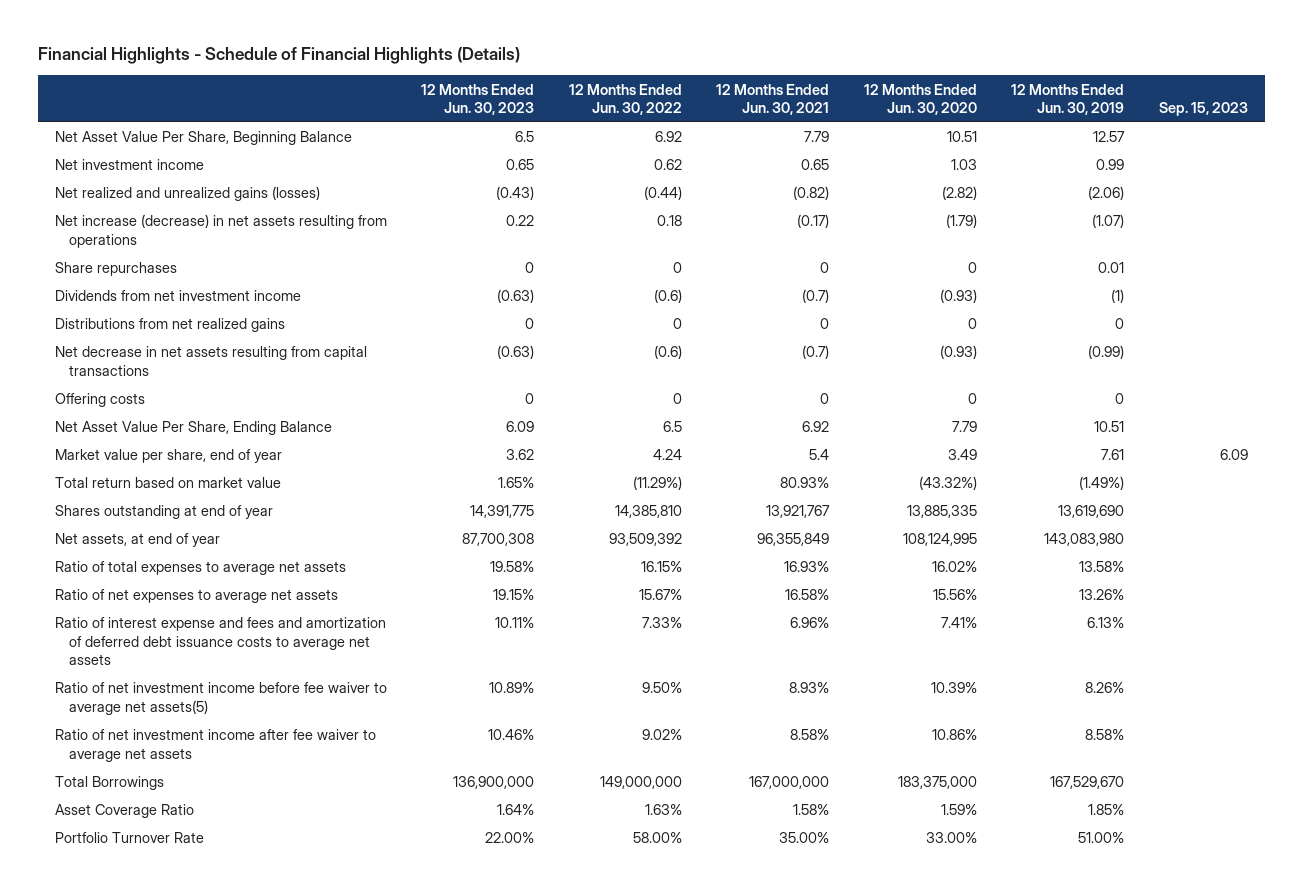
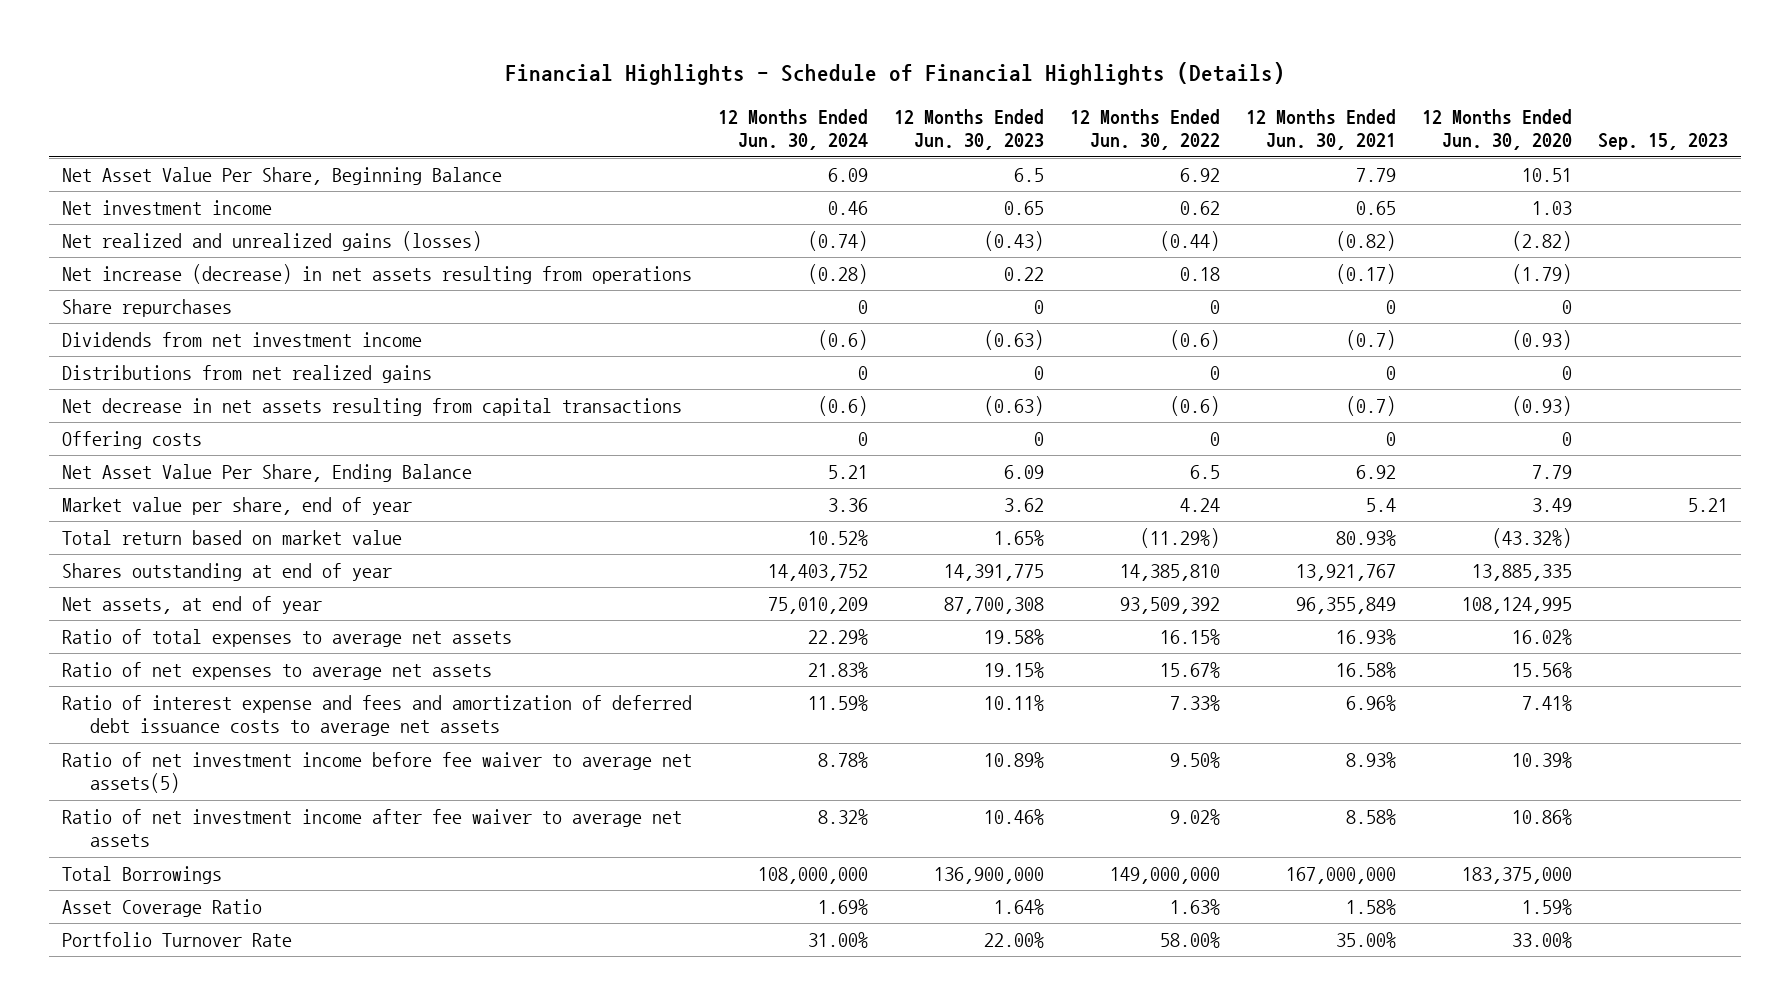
- | 12 Months Ended Jun. 30, 2023 | 12 Months Ended Jun. 30, 2022 | 12 Months Ended Jun. 30, 2021 | 12 Months Ended Jun. 30, 2020 | 12 Months Ended Jun. 30, 2019 | Sep. 15, 2023
+ | 12 Months Ended Jun. 30, 2024 | 12 Months Ended Jun. 30, 2023 | 12 Months Ended Jun. 30, 2022 | 12 Months Ended Jun. 30, 2021 | 12 Months Ended Jun. 30, 2020 | Sep. 15, 2023
- Market value per share, end of year | 3.62 | 4.24 | 5.4 | 3.49 | 7.61 | 6.09
+ Market value per share, end of year | 3.36 | 3.62 | 4.24 | 5.4 | 3.49 | 5.21

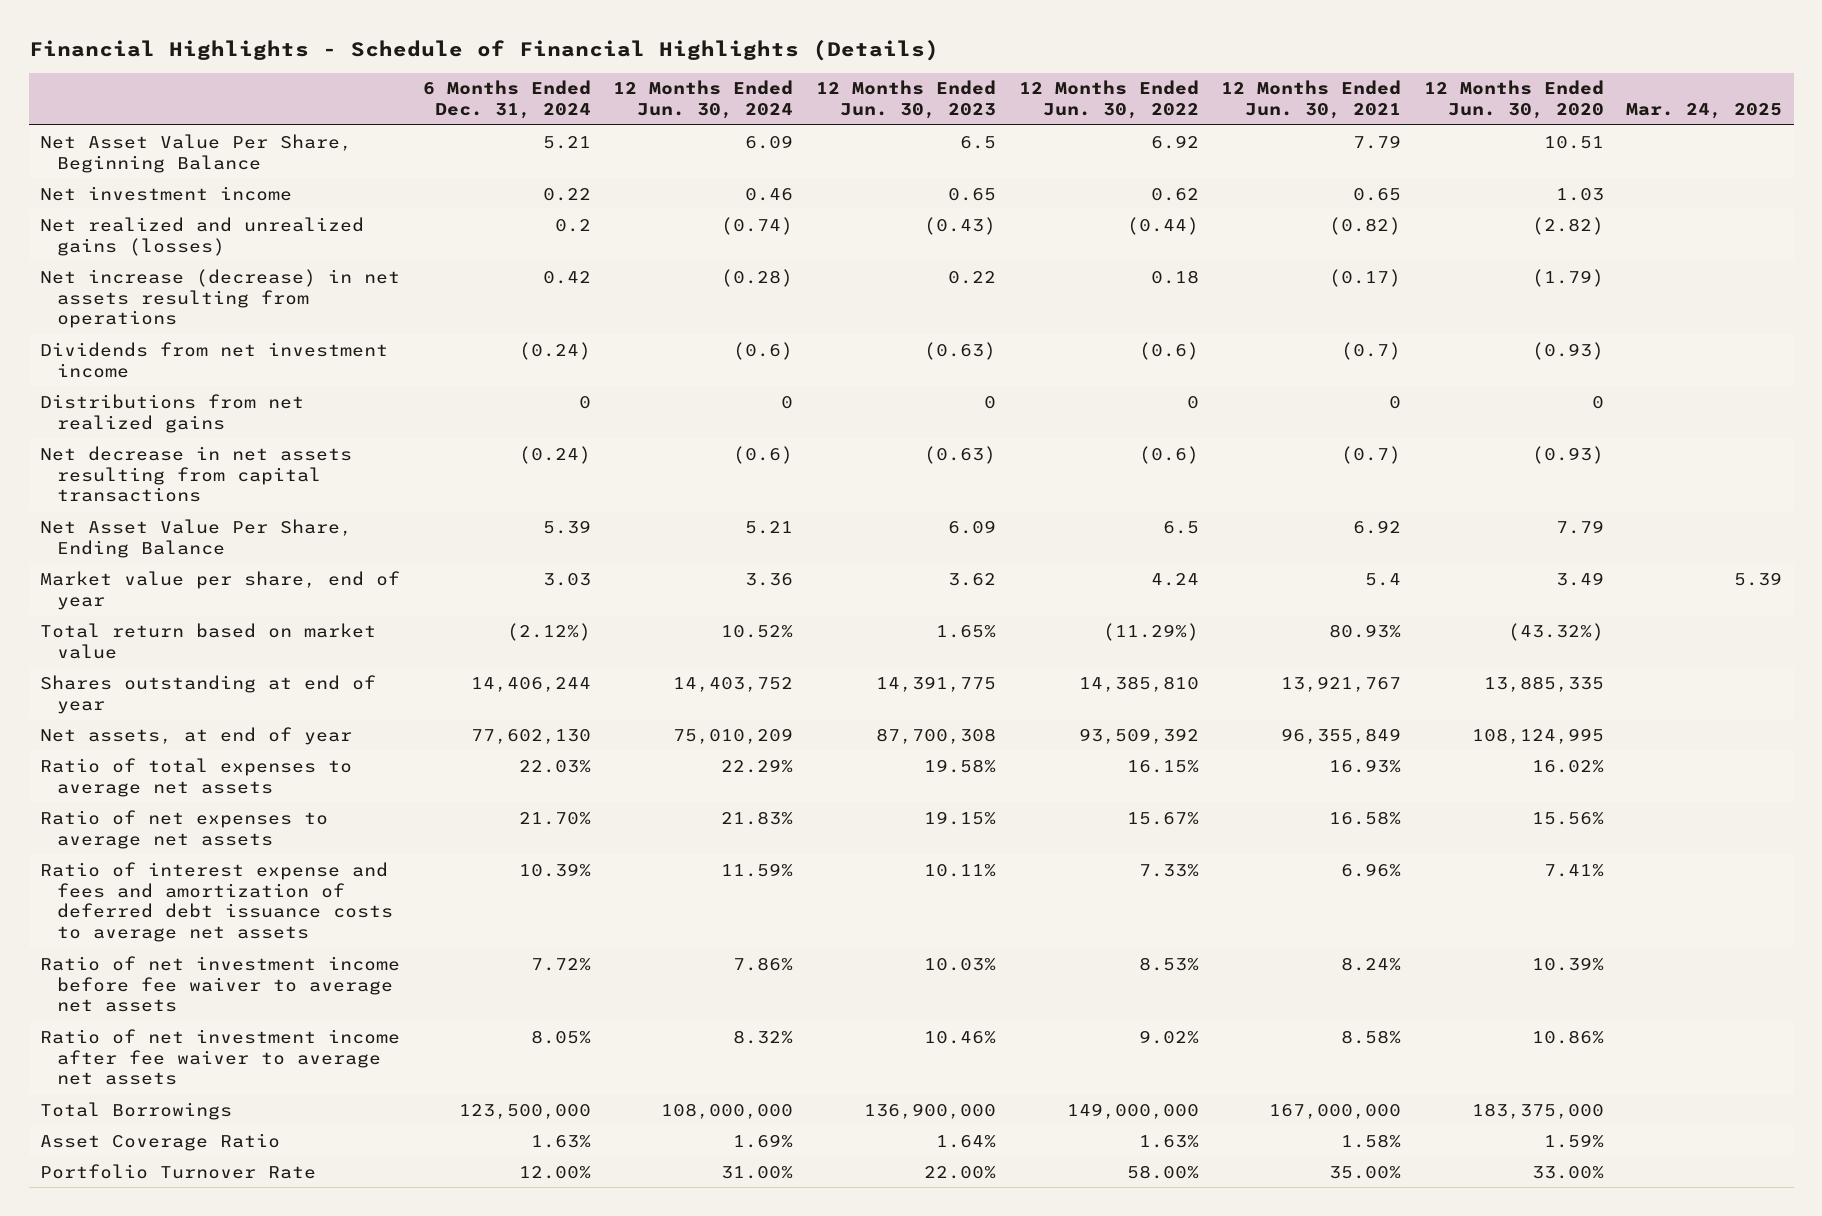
- | 12 Months Ended Jun. 30, 2024 | 12 Months Ended Jun. 30, 2023 | 12 Months Ended Jun. 30, 2022 | 12 Months Ended Jun. 30, 2021 | 12 Months Ended Jun. 30, 2020 | Sep. 15, 2023
+ | 6 Months Ended Dec. 31, 2024 | 12 Months Ended Jun. 30, 2024 | 12 Months Ended Jun. 30, 2023 | 12 Months Ended Jun. 30, 2022 | 12 Months Ended Jun. 30, 2021 | 12 Months Ended Jun. 30, 2020 | Mar. 24, 2025
- Share repurchases | 0 | 0 | 0 | 0 | 0 |
- Offering costs | 0 | 0 | 0 | 0 | 0 |
- Ratio of net investment income before fee waiver to average net assets(5) | 8.78% | 10.89% | 9.50% | 8.93% | 10.39% |
+ Ratio of net investment income before fee waiver to average net assets | 7.72% | 7.86% | 10.03% | 8.53% | 8.24% | 10.39% |

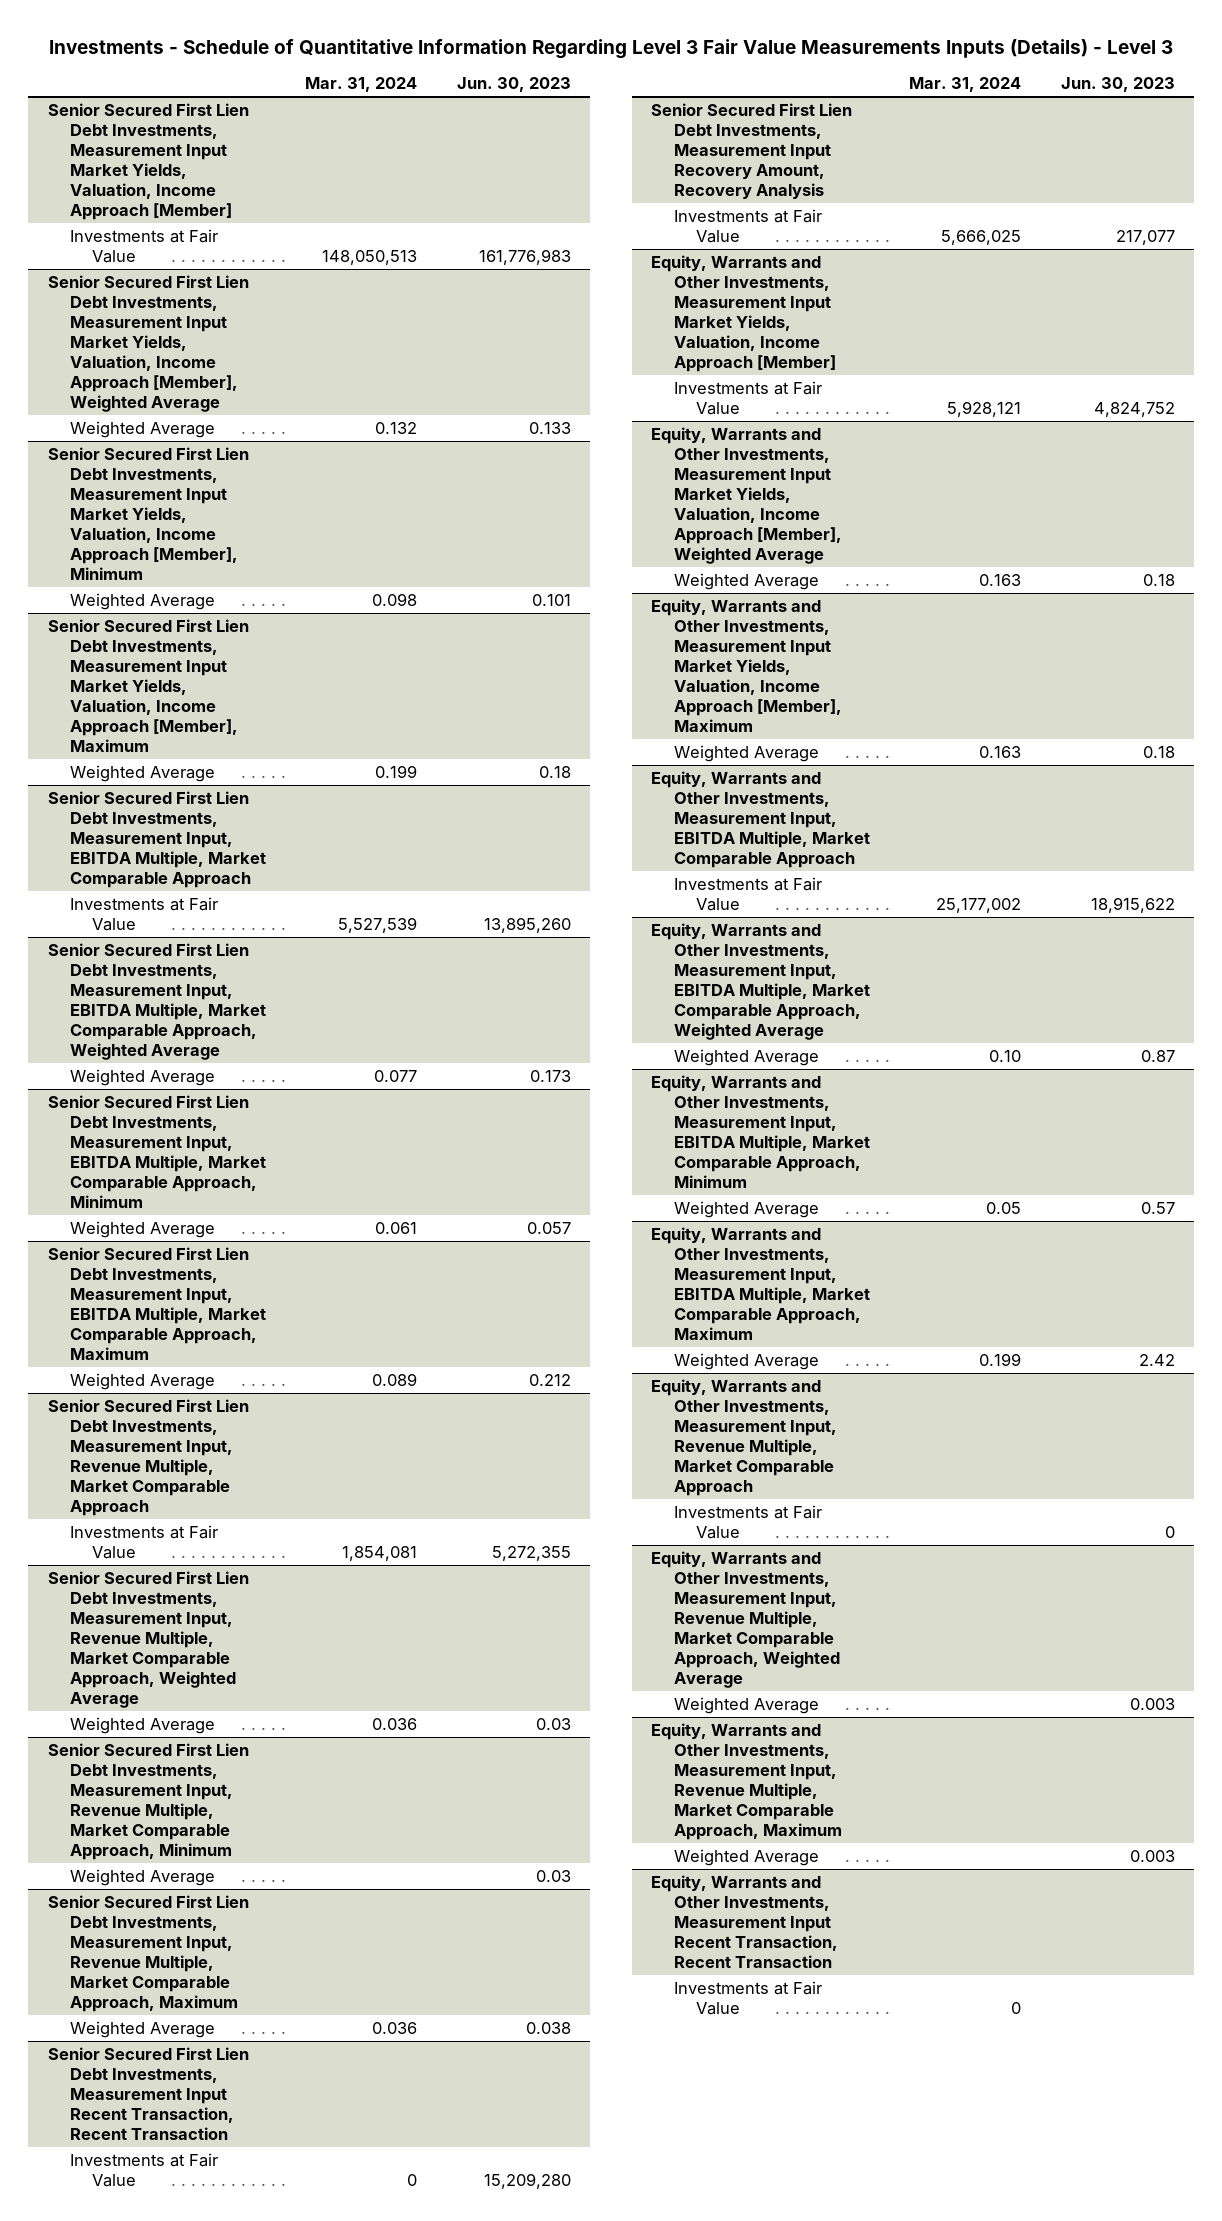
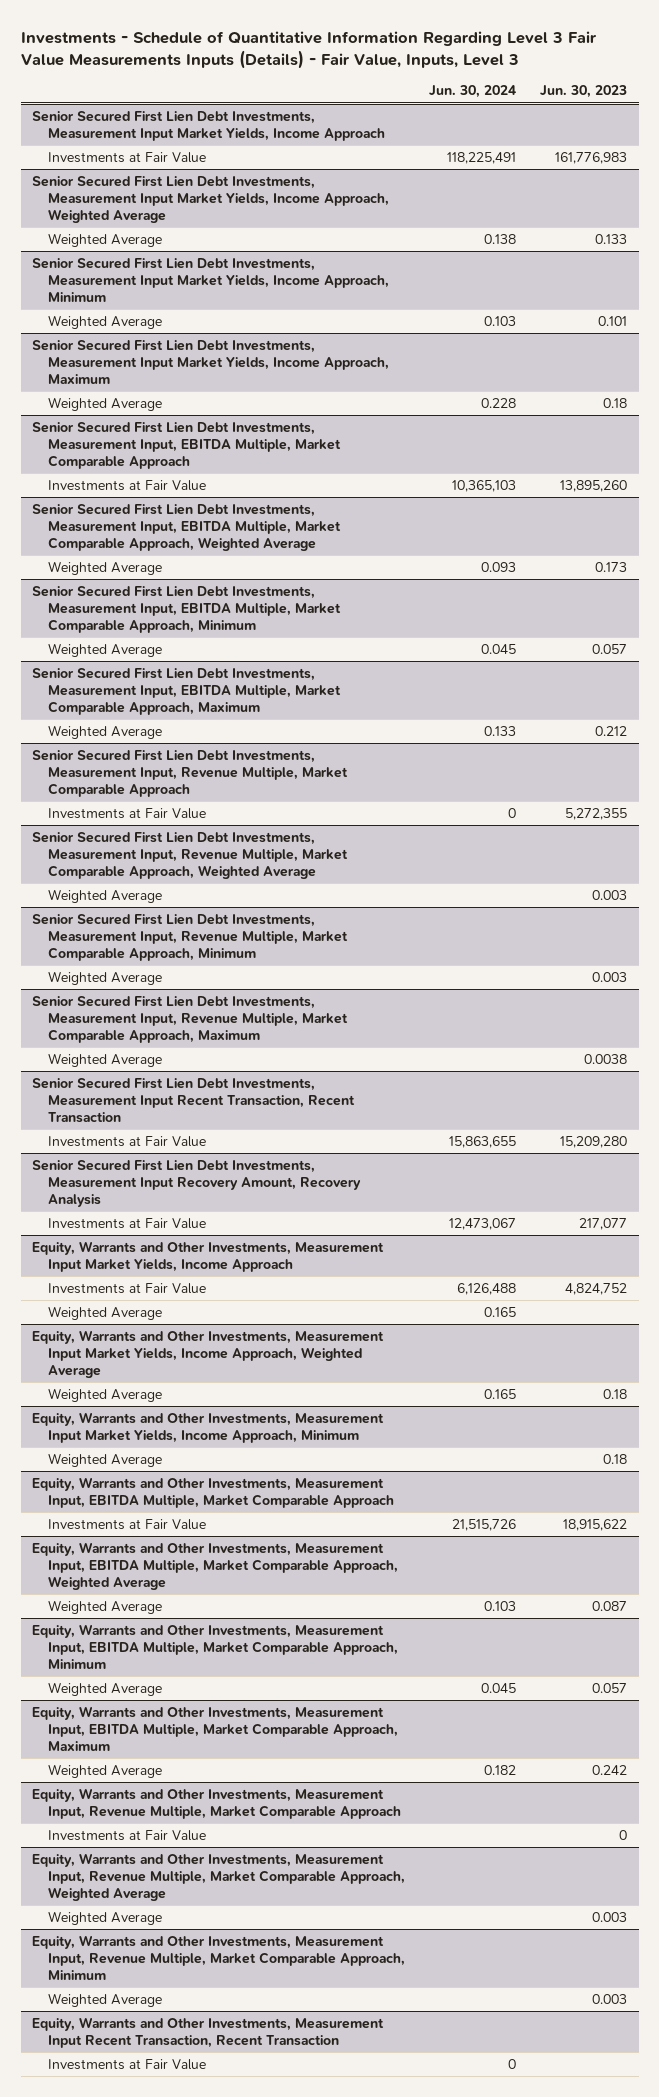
- Investments - Schedule of Quantitative Information Regarding Level 3 Fair Value Measurements Inputs (Details) - Level 3
+ Investments - Schedule of Quantitative Information Regarding Level 3 Fair Value Measurements Inputs (Details) - Fair Value, Inputs, Level 3
- | Mar. 31, 2024 | Jun. 30, 2023
+ | Jun. 30, 2024 | Jun. 30, 2023
- Senior Secured First Lien Debt Investments, Measurement Input Market Yields, Valuation, Income Approach [Member]
+ Senior Secured First Lien Debt Investments, Measurement Input Market Yields, Income Approach
- Senior Secured First Lien Debt Investments, Measurement Input Market Yields, Valuation, Income Approach [Member], Weighted Average
+ Senior Secured First Lien Debt Investments, Measurement Input Market Yields, Income Approach, Weighted Average
- Senior Secured First Lien Debt Investments, Measurement Input Market Yields, Valuation, Income Approach [Member], Minimum
+ Senior Secured First Lien Debt Investments, Measurement Input Market Yields, Income Approach, Minimum
- Senior Secured First Lien Debt Investments, Measurement Input Market Yields, Valuation, Income Approach [Member], Maximum
+ Senior Secured First Lien Debt Investments, Measurement Input Market Yields, Income Approach, Maximum
@ Senior Secured First Lien Debt Investments, Measurement Input, Revenue Multiple, Market Comparable Approach, Weighted Average
- Weighted Average | 0.036 | 0.03
+ Weighted Average | | 0.003
@ Senior Secured First Lien Debt Investments, Measurement Input, Revenue Multiple, Market Comparable Approach, Minimum
- Weighted Average | | 0.03
+ Weighted Average | | 0.003
@ Senior Secured First Lien Debt Investments, Measurement Input, Revenue Multiple, Market Comparable Approach, Maximum
- Weighted Average | 0.036 | 0.038
+ Weighted Average | | 0.0038
- Equity, Warrants and Other Investments, Measurement Input Market Yields, Valuation, Income Approach [Member]
+ Equity, Warrants and Other Investments, Measurement Input Market Yields, Income Approach
- Equity, Warrants and Other Investments, Measurement Input Market Yields, Valuation, Income Approach [Member], Weighted Average
+ Weighted Average | 0.165 |
+ Equity, Warrants and Other Investments, Measurement Input Market Yields, Income Approach, Weighted Average
- Equity, Warrants and Other Investments, Measurement Input Market Yields, Valuation, Income Approach [Member], Maximum
+ Equity, Warrants and Other Investments, Measurement Input Market Yields, Income Approach, Minimum
@ Equity, Warrants and Other Investments, Measurement Input, EBITDA Multiple, Market Comparable Approach, Weighted Average
- Weighted Average | 0.10 | 0.87
+ Weighted Average | 0.103 | 0.087
@ Equity, Warrants and Other Investments, Measurement Input, EBITDA Multiple, Market Comparable Approach, Minimum
- Weighted Average | 0.05 | 0.57
+ Weighted Average | 0.045 | 0.057
@ Equity, Warrants and Other Investments, Measurement Input, EBITDA Multiple, Market Comparable Approach, Maximum
- Weighted Average | 0.199 | 2.42
+ Weighted Average | 0.182 | 0.242
- Equity, Warrants and Other Investments, Measurement Input, Revenue Multiple, Market Comparable Approach, Maximum
+ Equity, Warrants and Other Investments, Measurement Input, Revenue Multiple, Market Comparable Approach, Minimum

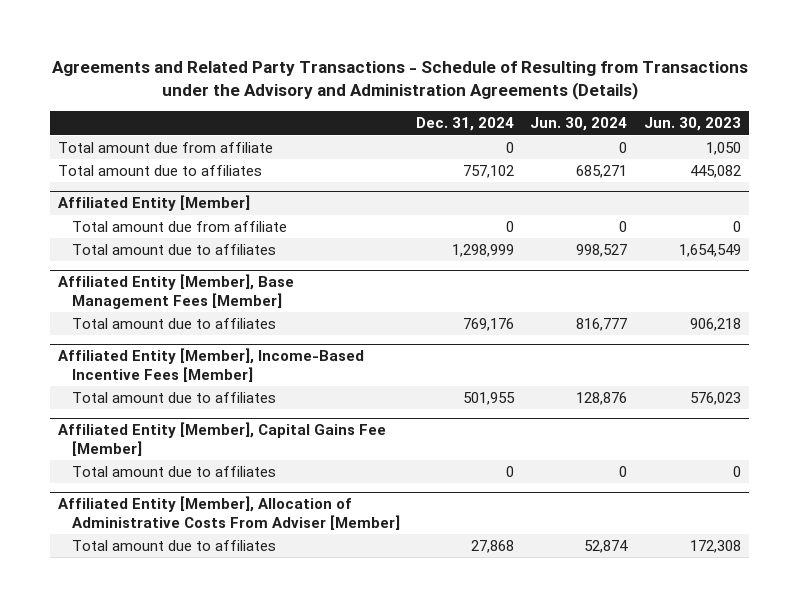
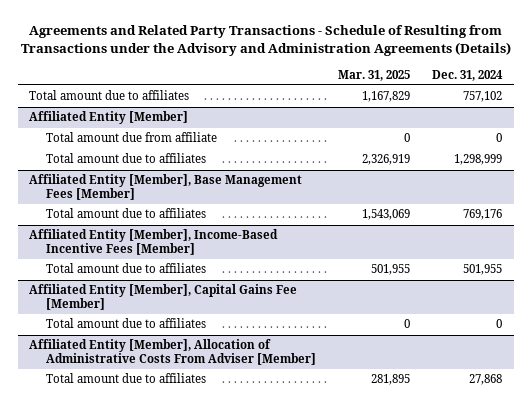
- | Dec. 31, 2024 | Jun. 30, 2024 | Jun. 30, 2023
+ | Mar. 31, 2025 | Dec. 31, 2024
- Total amount due from affiliate | 0 | 0 | 1,050

